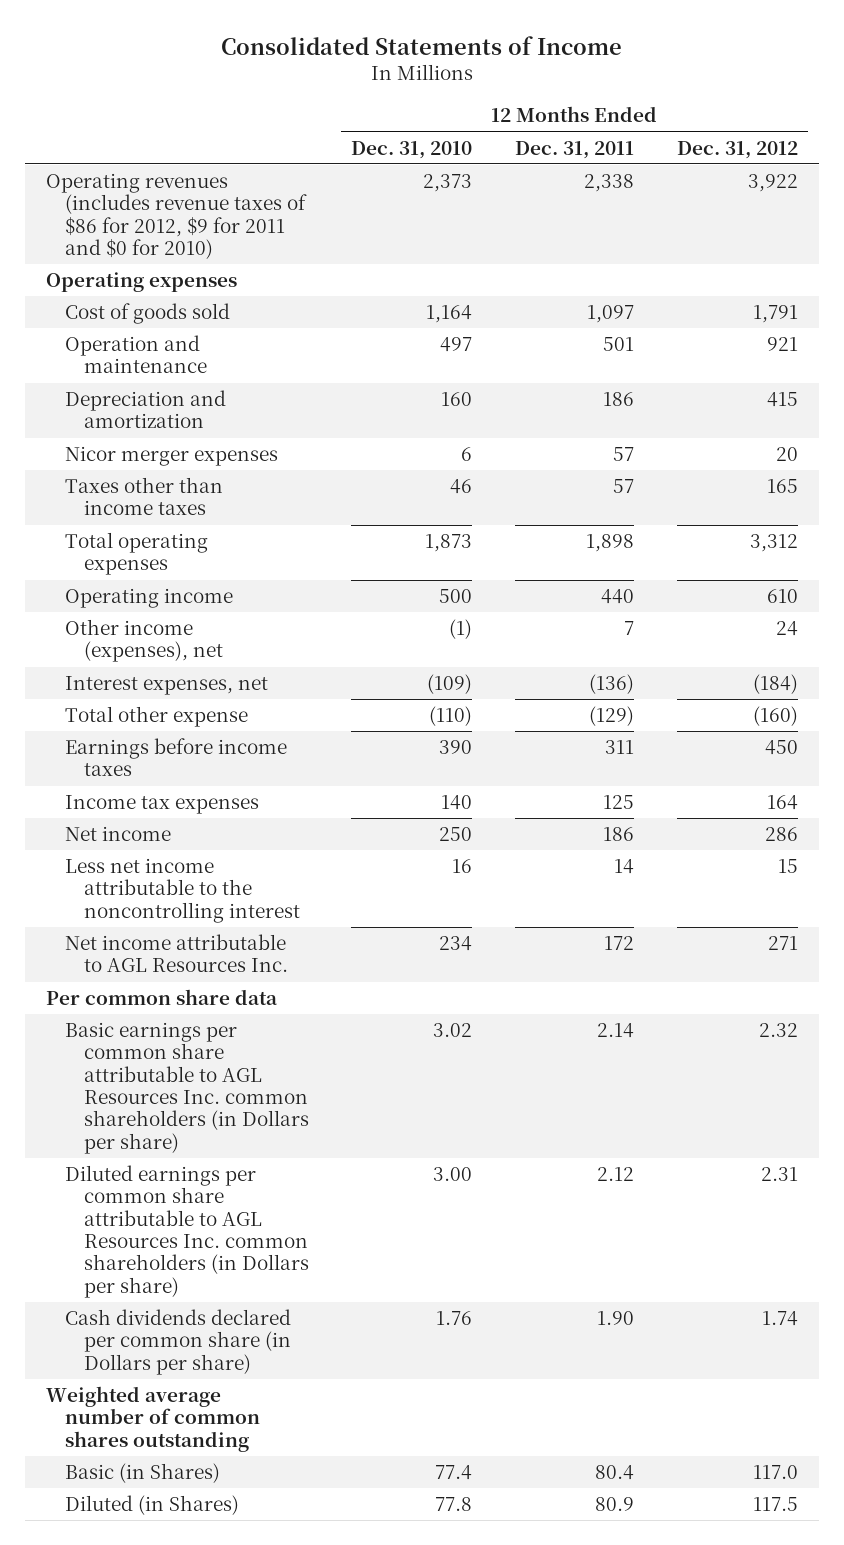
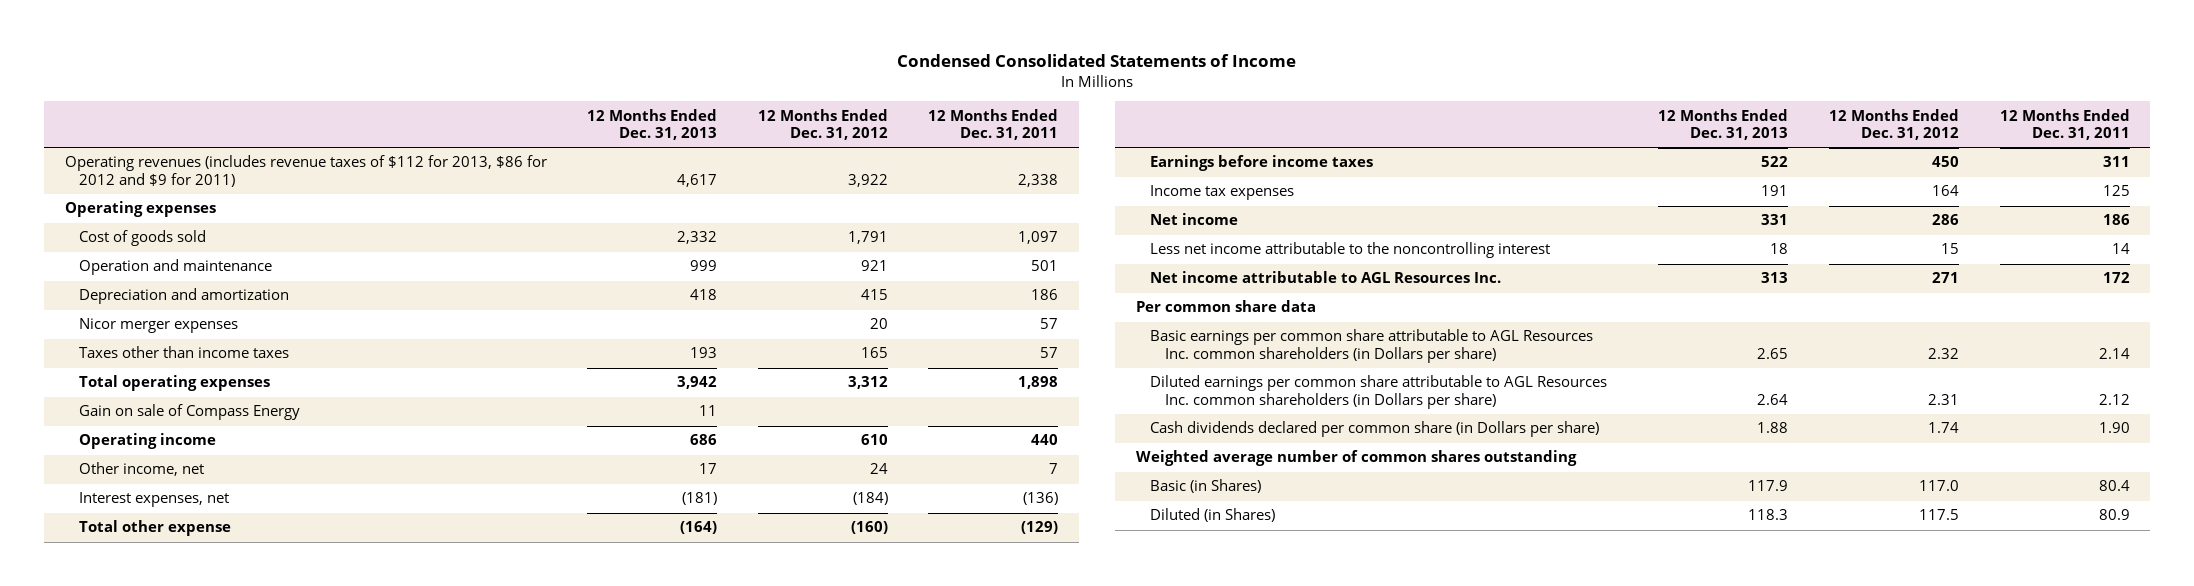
- Consolidated Statements of Income
+ Condensed Consolidated Statements of Income
- | 12 Months Ended Dec. 31, 2010 | 12 Months Ended Dec. 31, 2011 | 12 Months Ended Dec. 31, 2012
+ | 12 Months Ended Dec. 31, 2013 | 12 Months Ended Dec. 31, 2012 | 12 Months Ended Dec. 31, 2011
- Operating revenues (includes revenue taxes of $86 for 2012, $9 for 2011 and $0 for 2010) | 2,373 | 2,338 | 3,922
+ Operating revenues (includes revenue taxes of $112 for 2013, $86 for 2012 and $9 for 2011) | 4,617 | 3,922 | 2,338
+ Gain on sale of Compass Energy | 11 | |
- Other income (expenses), net | (1) | 7 | 24
+ Other income, net | 17 | 24 | 7

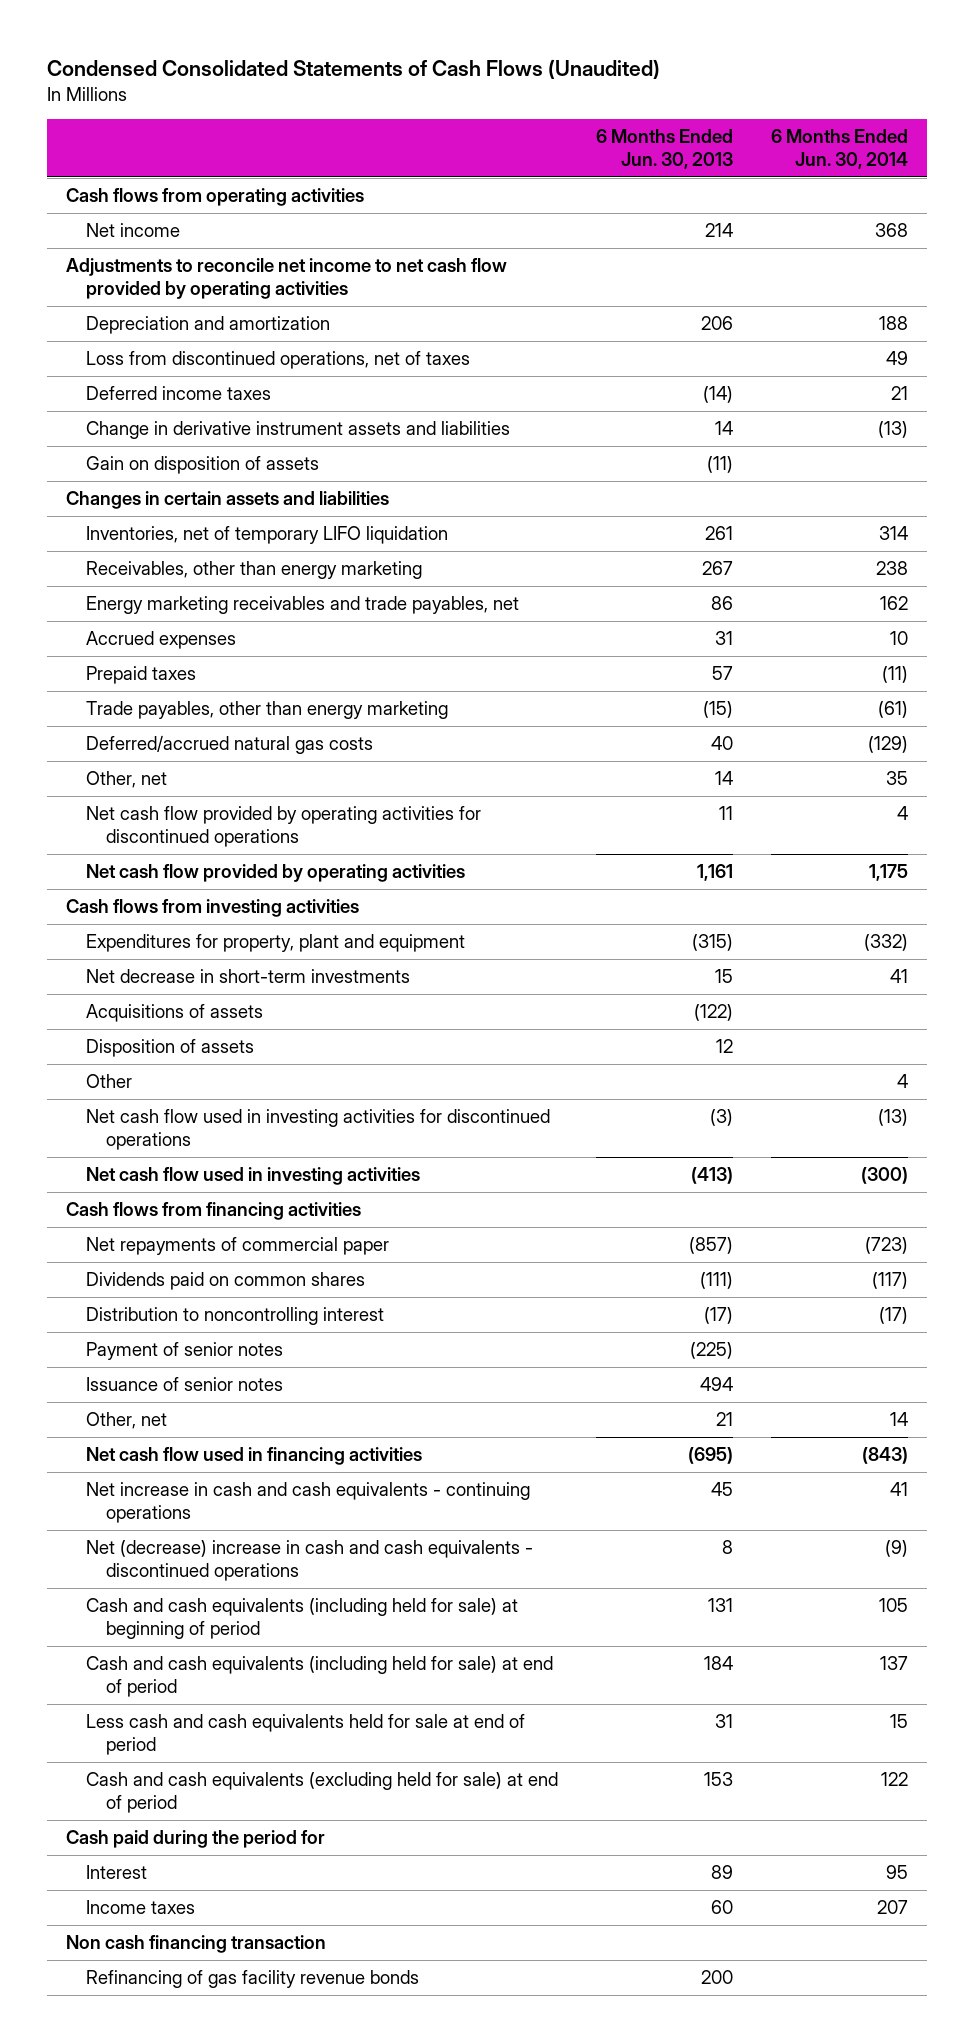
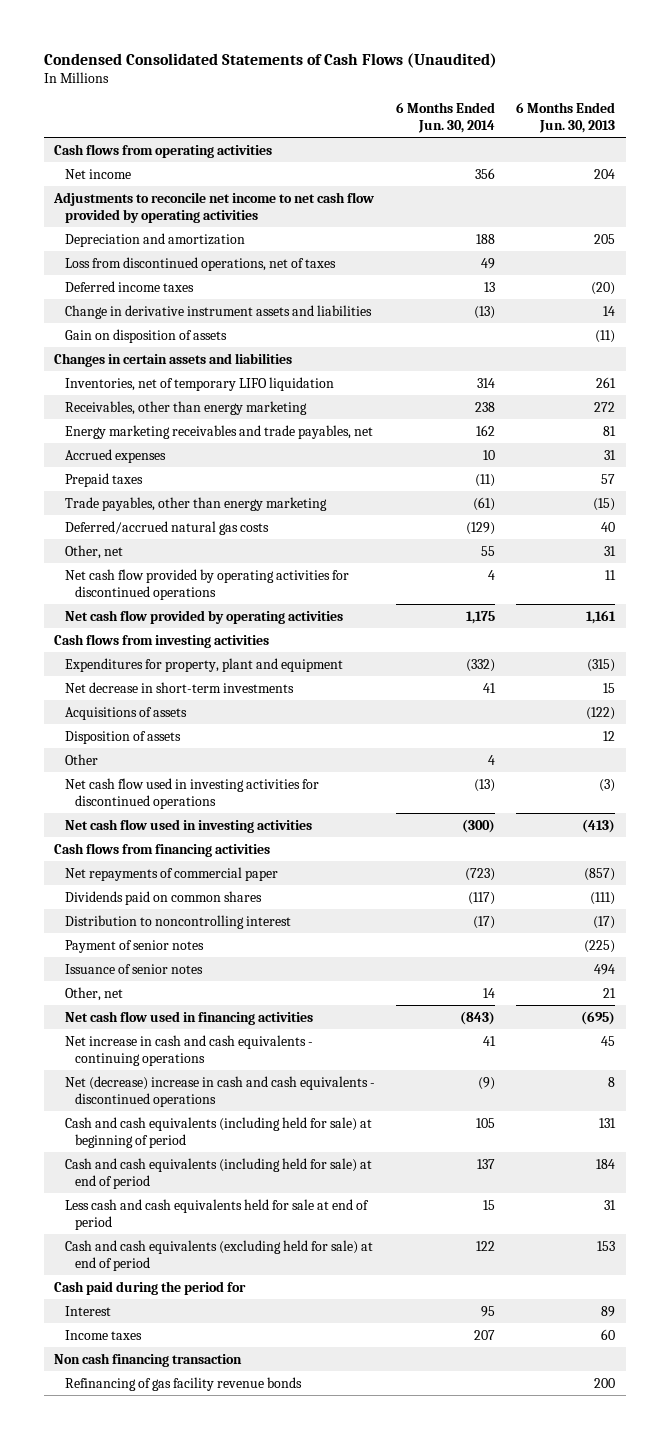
- | 6 Months Ended Jun. 30, 2013 | 6 Months Ended Jun. 30, 2014
+ | 6 Months Ended Jun. 30, 2014 | 6 Months Ended Jun. 30, 2013
- Net income | 214 | 368
+ Net income | 356 | 204
- Depreciation and amortization | 206 | 188
+ Depreciation and amortization | 188 | 205
- Deferred income taxes | (14) | 21
+ Deferred income taxes | 13 | (20)
- Receivables, other than energy marketing | 267 | 238
- Energy marketing receivables and trade payables, net | 86 | 162
+ Receivables, other than energy marketing | 238 | 272
+ Energy marketing receivables and trade payables, net | 162 | 81
- Other, net | 14 | 35
+ Other, net | 55 | 31

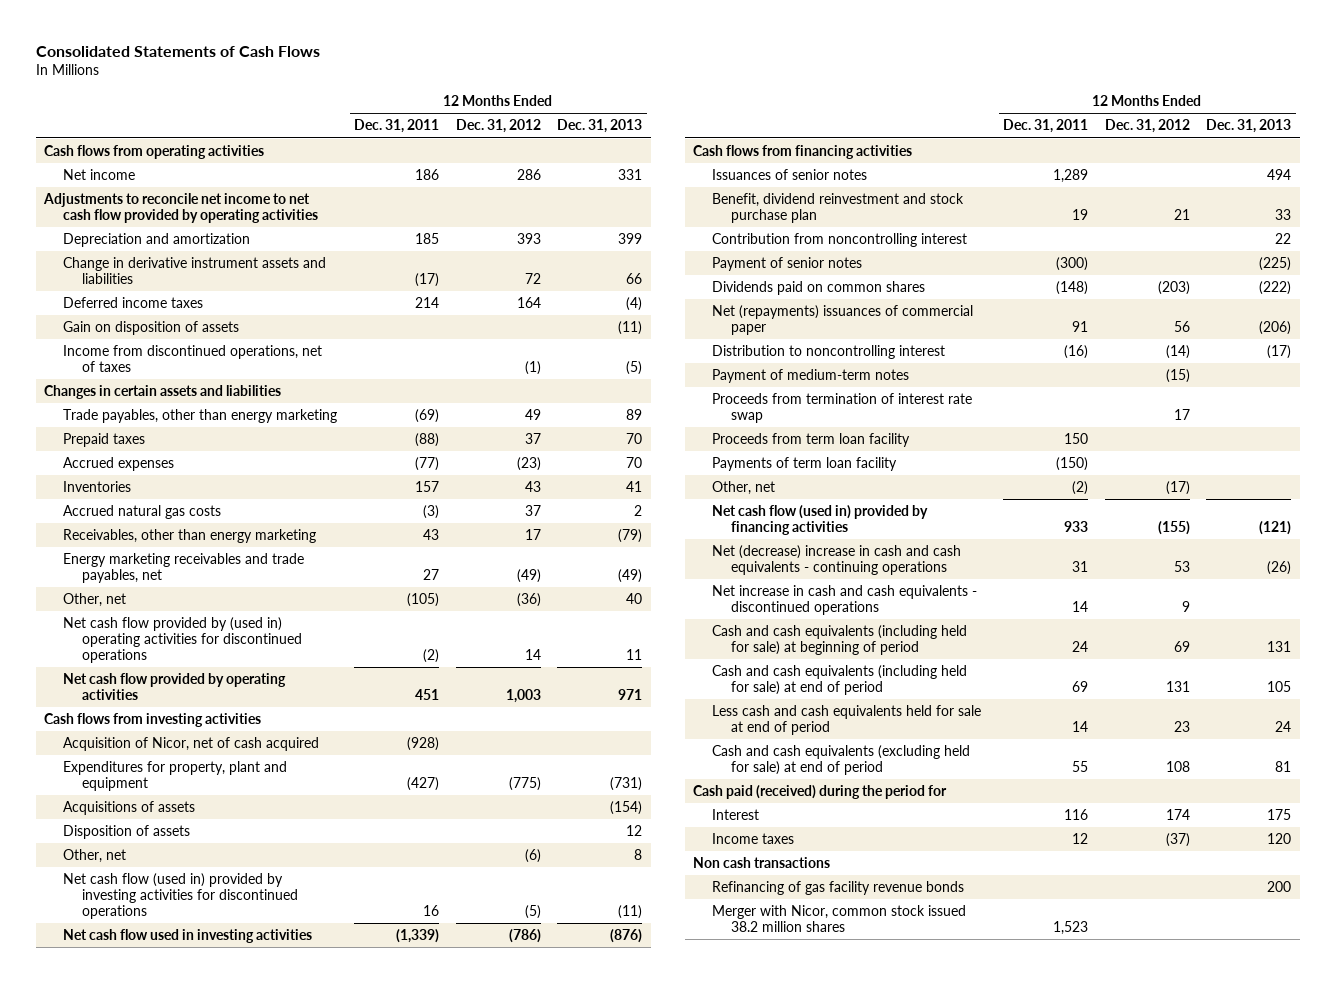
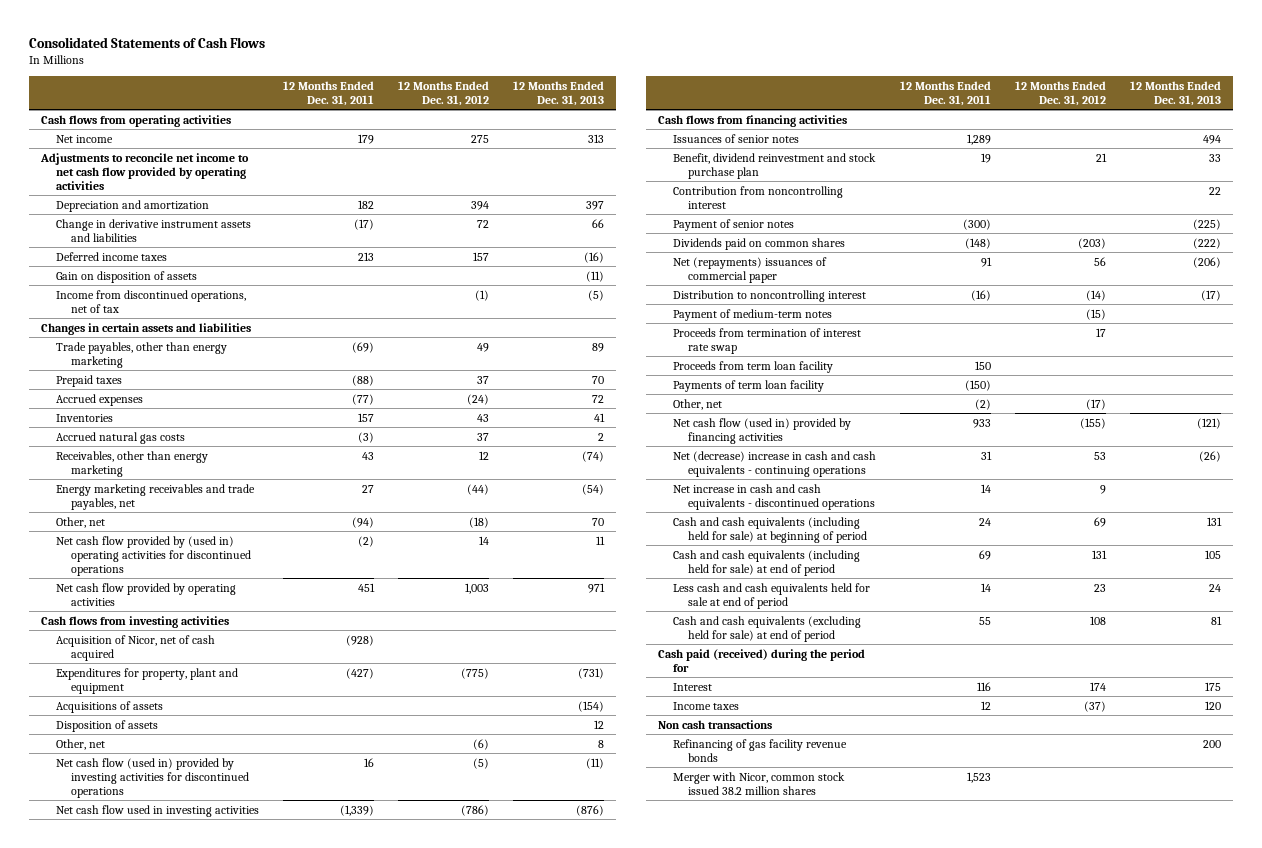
- Net income | 186 | 286 | 331
+ Net income | 179 | 275 | 313
- Depreciation and amortization | 185 | 393 | 399
+ Depreciation and amortization | 182 | 394 | 397
- Deferred income taxes | 214 | 164 | (4)
+ Deferred income taxes | 213 | 157 | (16)
- Income from discontinued operations, net of taxes | | (1) | (5)
+ Income from discontinued operations, net of tax | | (1) | (5)
- Accrued expenses | (77) | (23) | 70
+ Accrued expenses | (77) | (24) | 72
- Receivables, other than energy marketing | 43 | 17 | (79)
- Energy marketing receivables and trade payables, net | 27 | (49) | (49)
- Other, net | (105) | (36) | 40
+ Receivables, other than energy marketing | 43 | 12 | (74)
+ Energy marketing receivables and trade payables, net | 27 | (44) | (54)
+ Other, net | (94) | (18) | 70

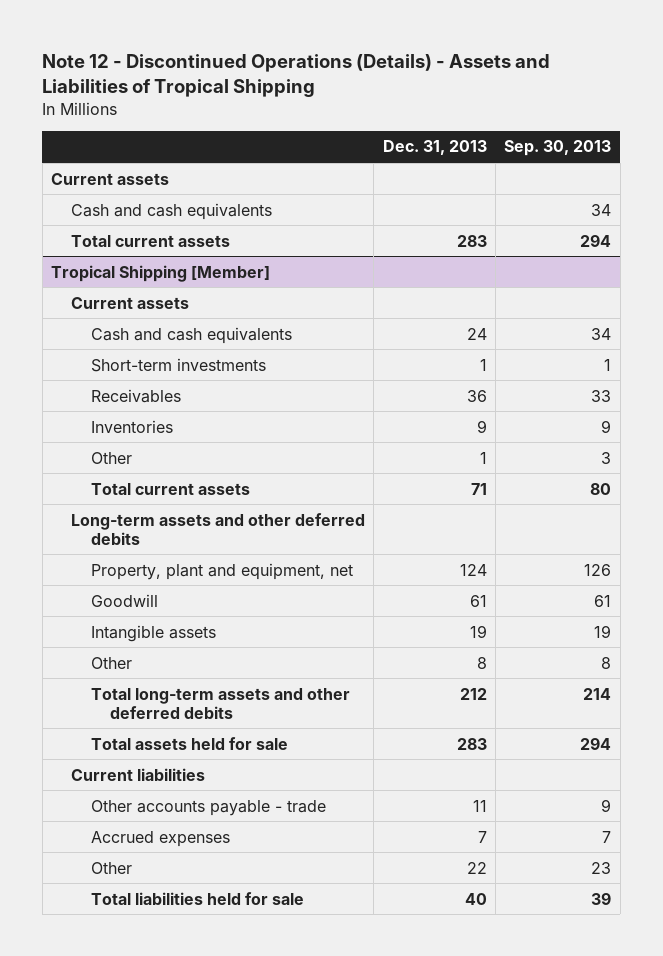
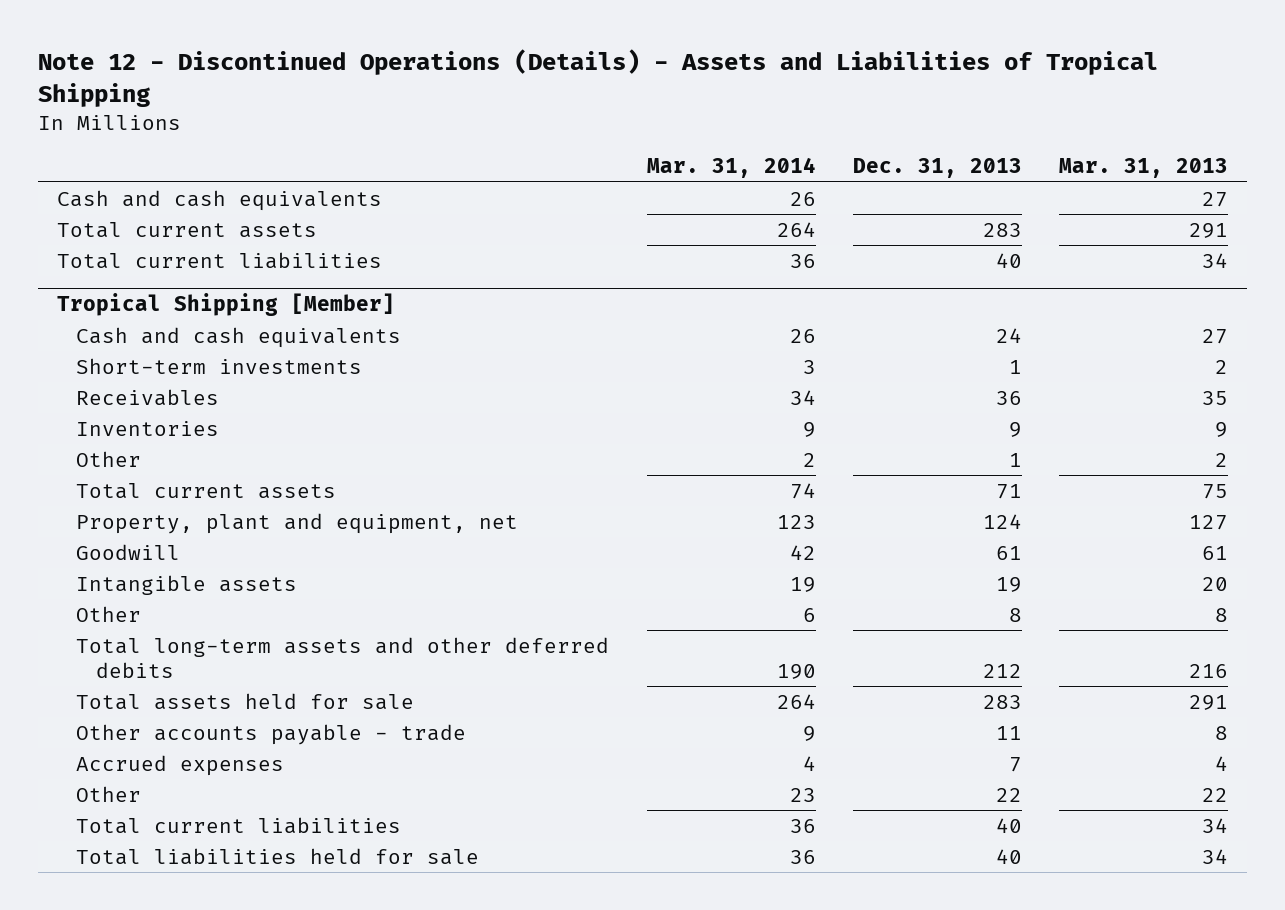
- | Dec. 31, 2013 | Sep. 30, 2013
+ | Mar. 31, 2014 | Dec. 31, 2013 | Mar. 31, 2013
- Current assets
+ Total current liabilities | 36 | 40 | 34
@ Tropical Shipping [Member]
- Current assets
- Long-term assets and other deferred debits
- Current liabilities
+ Total current liabilities | 36 | 40 | 34

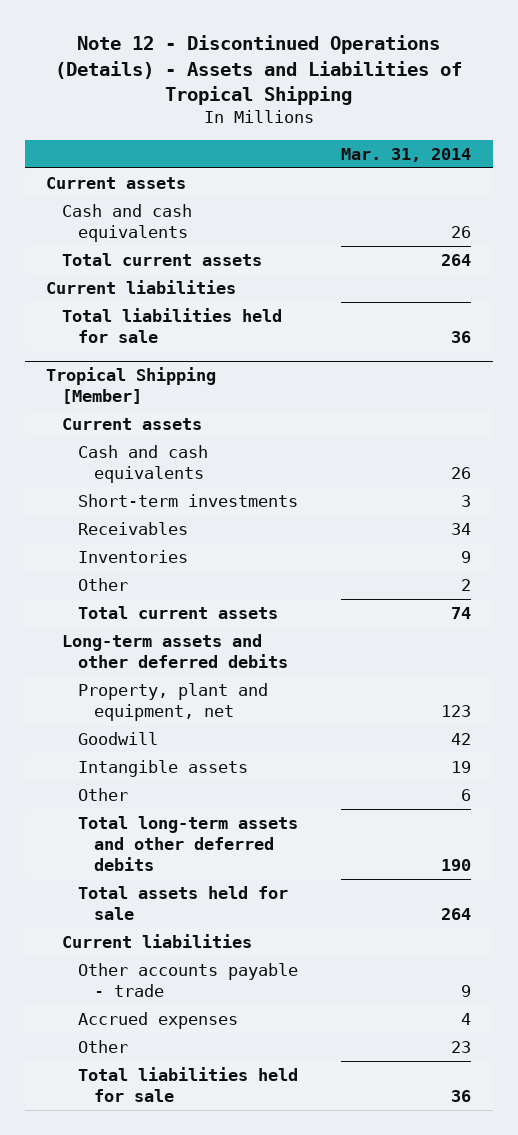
- | Mar. 31, 2014 | Dec. 31, 2013 | Mar. 31, 2013
+ | Mar. 31, 2014
+ Current assets
- Total current liabilities | 36 | 40 | 34
+ Current liabilities
+ Total liabilities held for sale | 36
@ Tropical Shipping [Member]
+ Current assets
+ Long-term assets and other deferred debits
+ Current liabilities
- Total current liabilities | 36 | 40 | 34

